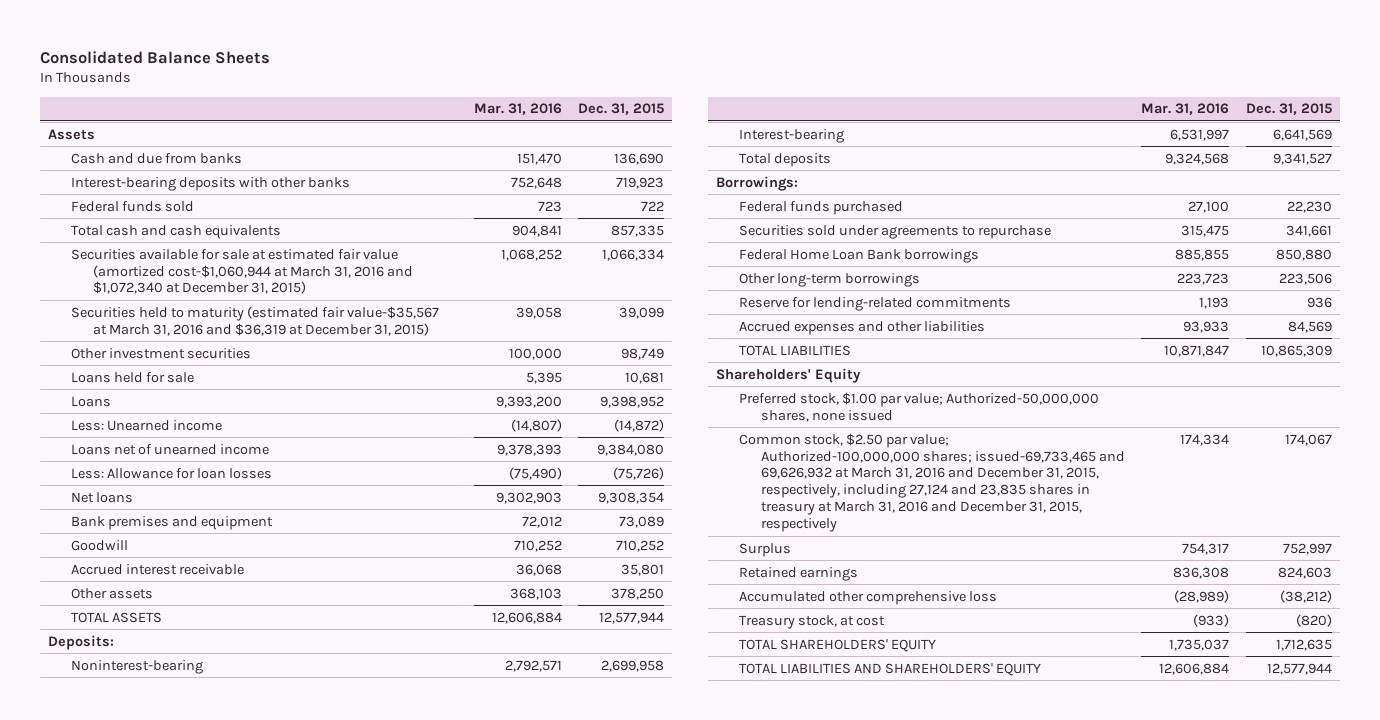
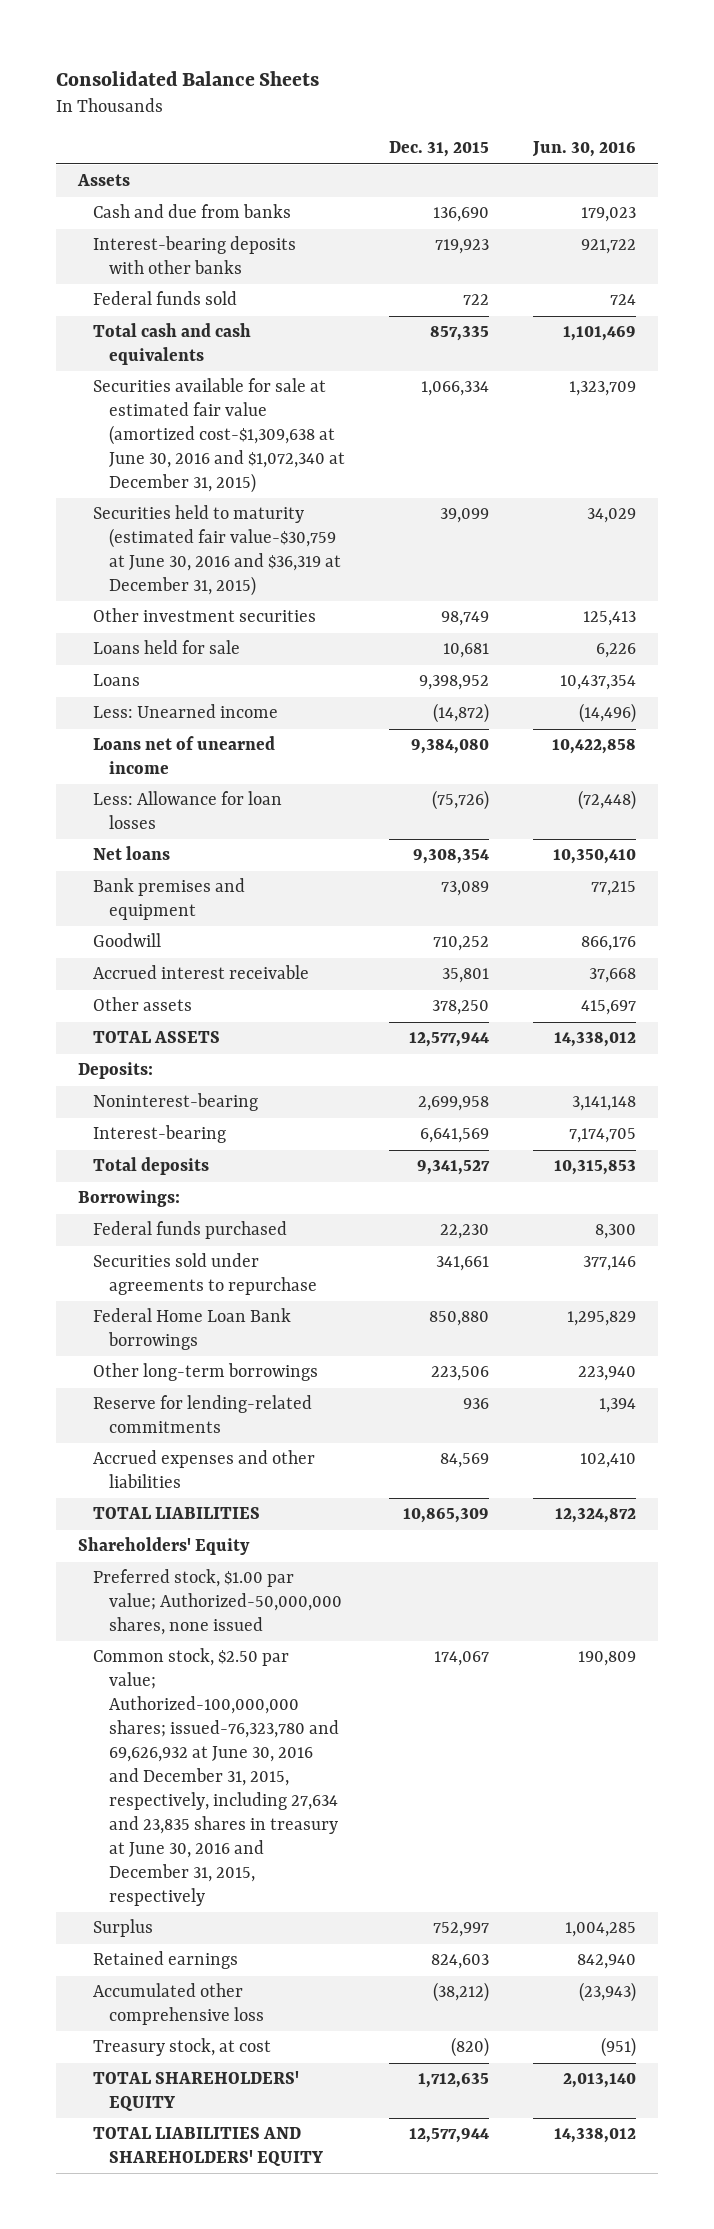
- | Mar. 31, 2016 | Dec. 31, 2015
+ | Dec. 31, 2015 | Jun. 30, 2016
- Securities available for sale at estimated fair value (amortized cost-$1,060,944 at March 31, 2016 and $1,072,340 at December 31, 2015) | 1,068,252 | 1,066,334
- Securities held to maturity (estimated fair value-$35,567 at March 31, 2016 and $36,319 at December 31, 2015) | 39,058 | 39,099
+ Securities available for sale at estimated fair value (amortized cost-$1,309,638 at June 30, 2016 and $1,072,340 at December 31, 2015) | 1,066,334 | 1,323,709
+ Securities held to maturity (estimated fair value-$30,759 at June 30, 2016 and $36,319 at December 31, 2015) | 39,099 | 34,029
- Common stock, $2.50 par value; Authorized-100,000,000 shares; issued-69,733,465 and 69,626,932 at March 31, 2016 and December 31, 2015, respectively, including 27,124 and 23,835 shares in treasury at March 31, 2016 and December 31, 2015, respectively | 174,334 | 174,067
+ Common stock, $2.50 par value; Authorized-100,000,000 shares; issued-76,323,780 and 69,626,932 at June 30, 2016 and December 31, 2015, respectively, including 27,634 and 23,835 shares in treasury at June 30, 2016 and December 31, 2015, respectively | 174,067 | 190,809

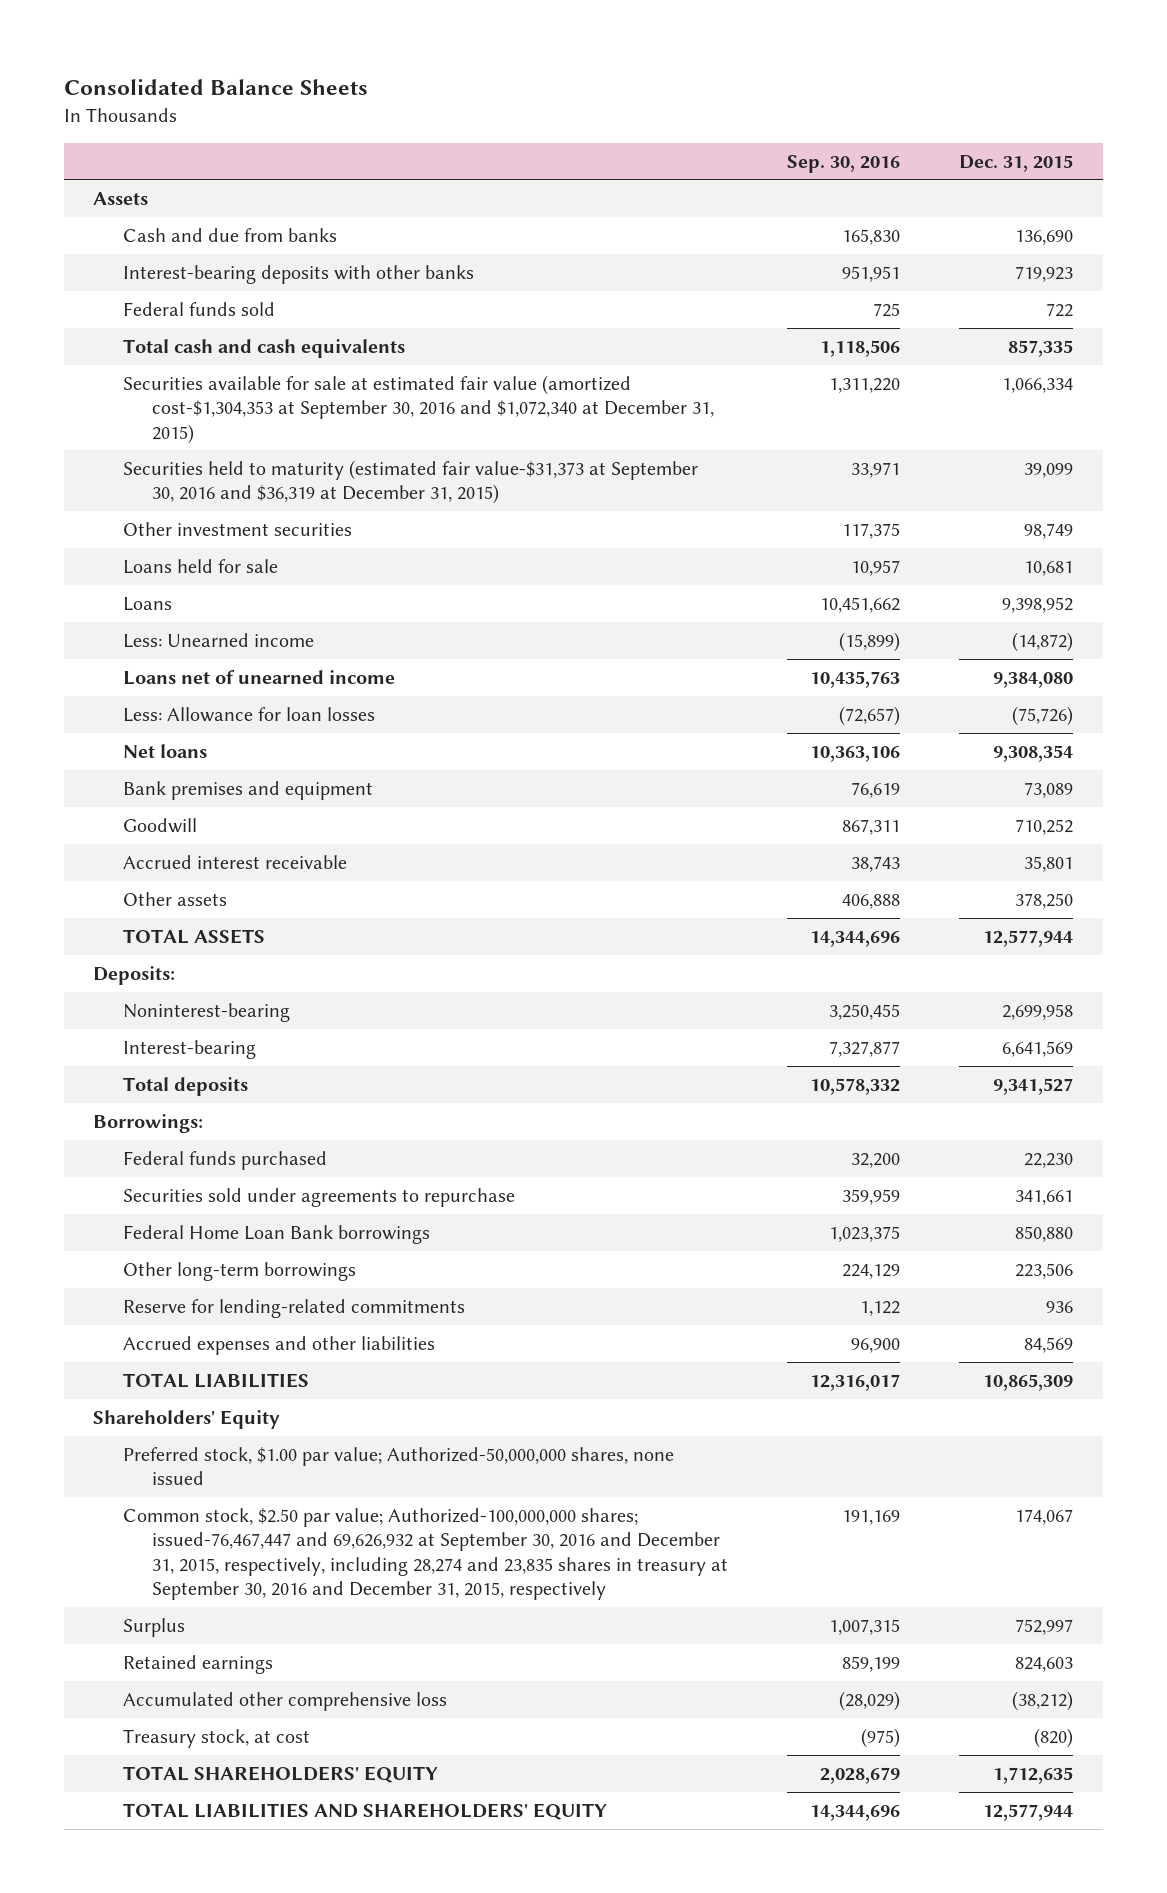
- | Dec. 31, 2015 | Jun. 30, 2016
+ | Sep. 30, 2016 | Dec. 31, 2015
- Securities available for sale at estimated fair value (amortized cost-$1,309,638 at June 30, 2016 and $1,072,340 at December 31, 2015) | 1,066,334 | 1,323,709
- Securities held to maturity (estimated fair value-$30,759 at June 30, 2016 and $36,319 at December 31, 2015) | 39,099 | 34,029
+ Securities available for sale at estimated fair value (amortized cost-$1,304,353 at September 30, 2016 and $1,072,340 at December 31, 2015) | 1,311,220 | 1,066,334
+ Securities held to maturity (estimated fair value-$31,373 at September 30, 2016 and $36,319 at December 31, 2015) | 33,971 | 39,099
- Common stock, $2.50 par value; Authorized-100,000,000 shares; issued-76,323,780 and 69,626,932 at June 30, 2016 and December 31, 2015, respectively, including 27,634 and 23,835 shares in treasury at June 30, 2016 and December 31, 2015, respectively | 174,067 | 190,809
+ Common stock, $2.50 par value; Authorized-100,000,000 shares; issued-76,467,447 and 69,626,932 at September 30, 2016 and December 31, 2015, respectively, including 28,274 and 23,835 shares in treasury at September 30, 2016 and December 31, 2015, respectively | 191,169 | 174,067

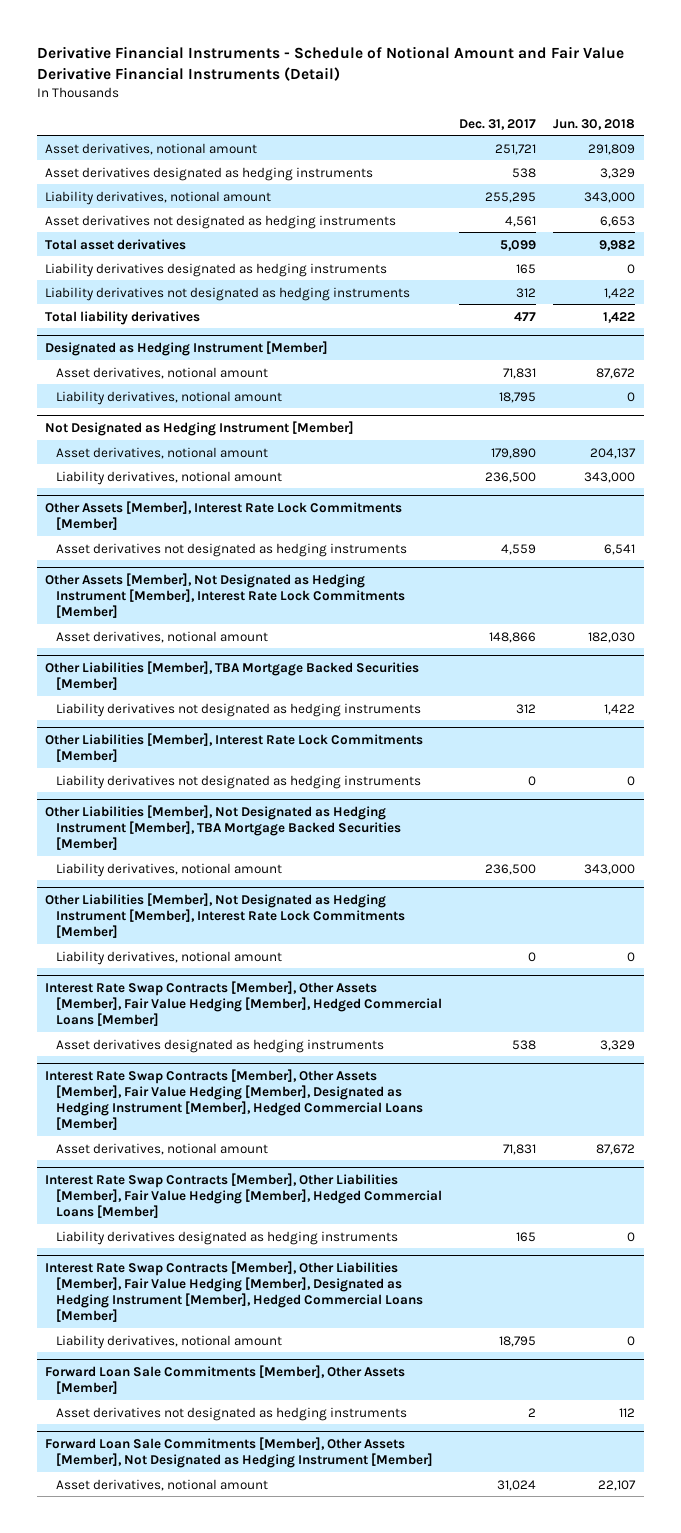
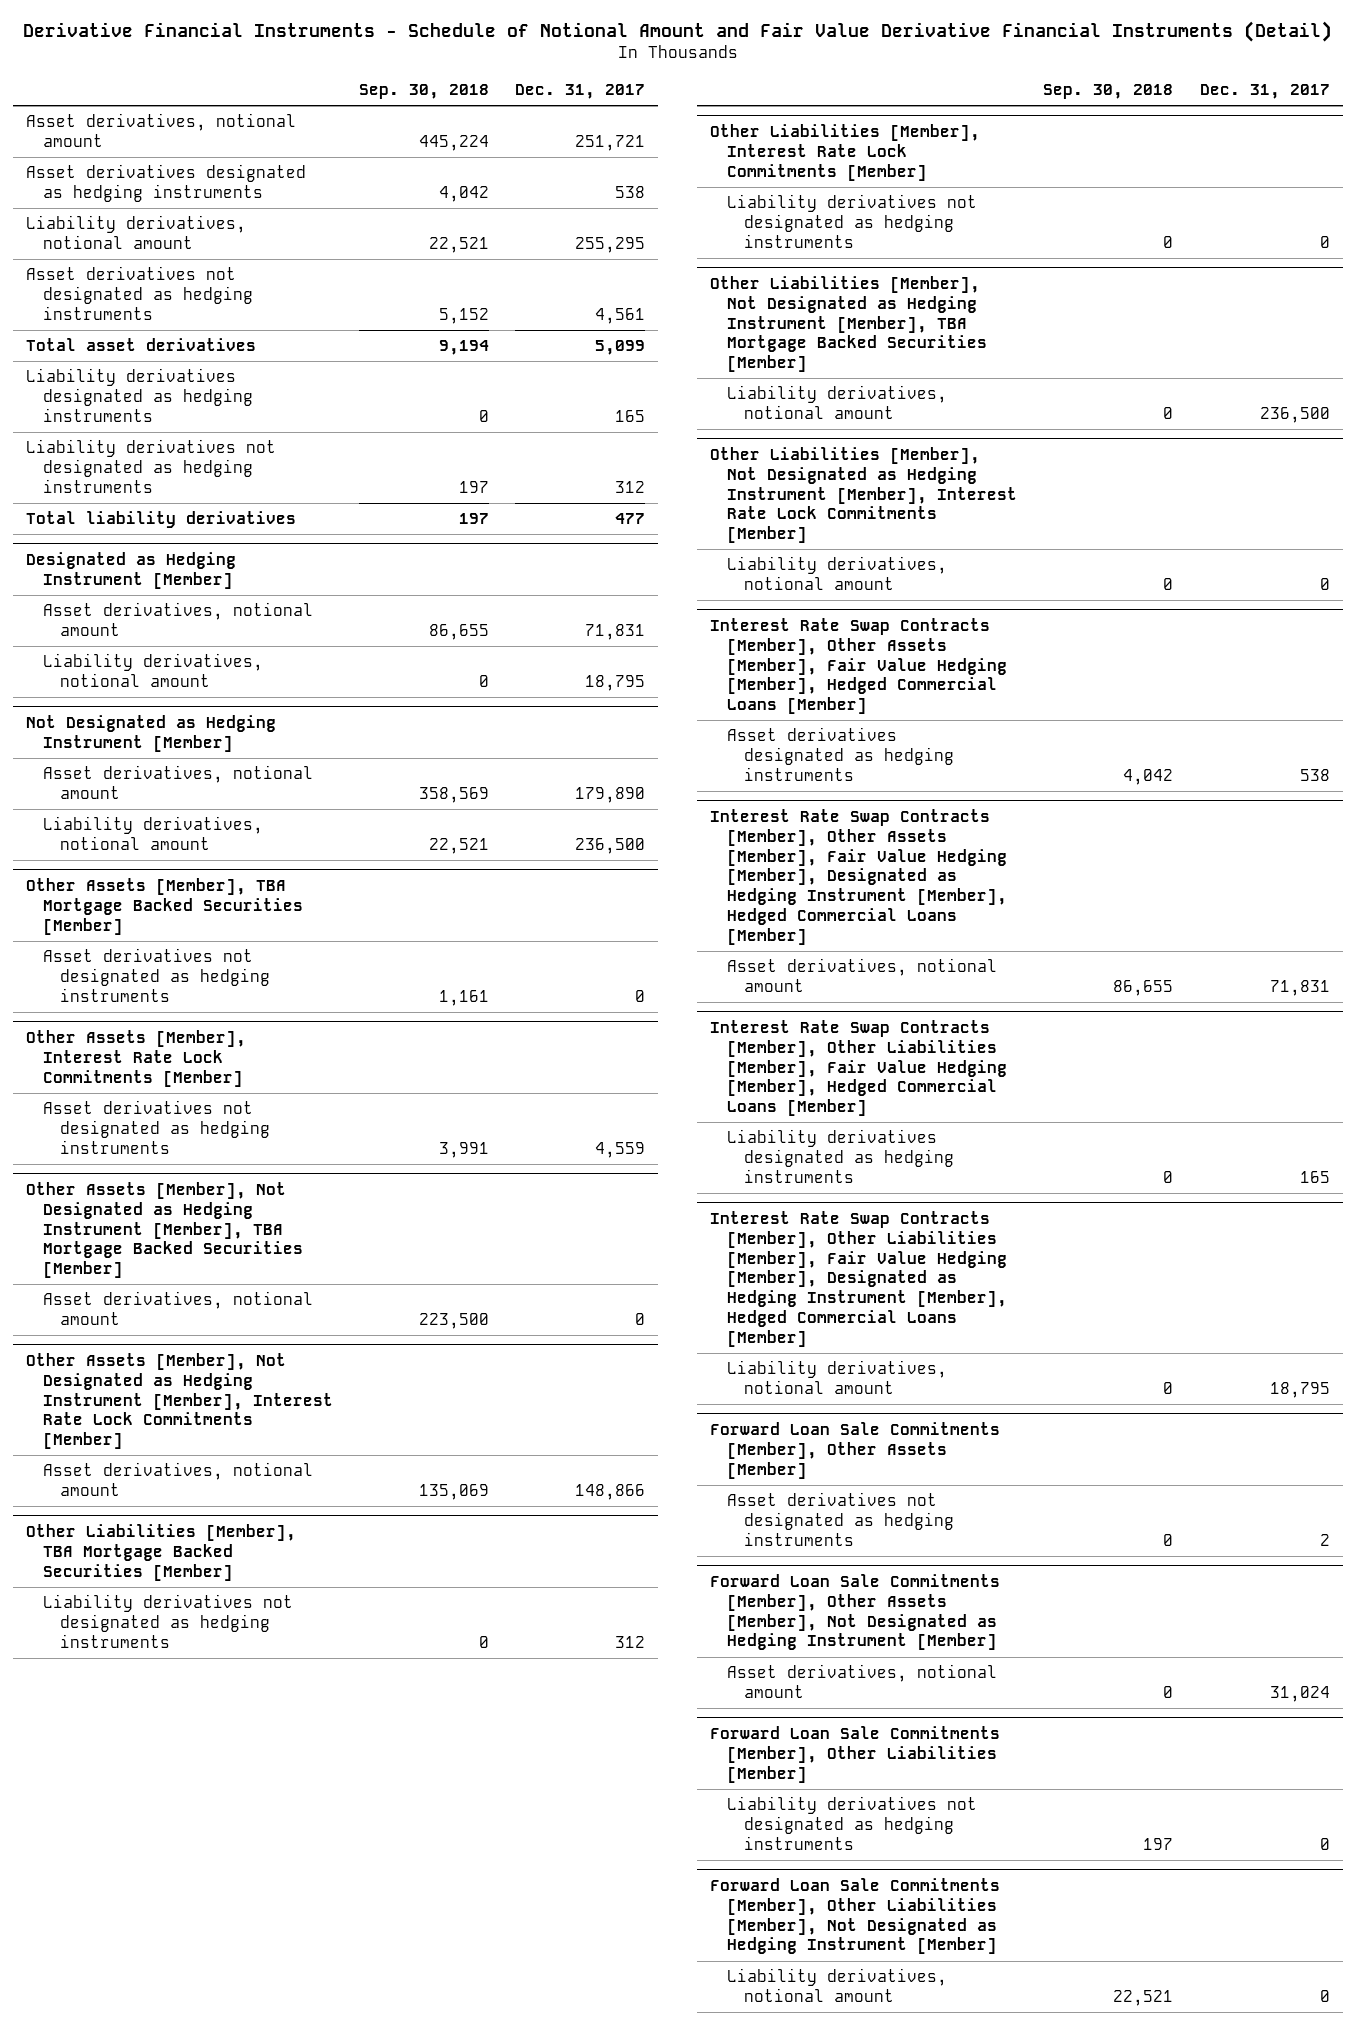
- | Dec. 31, 2017 | Jun. 30, 2018
+ | Sep. 30, 2018 | Dec. 31, 2017
+ Other Assets [Member], TBA Mortgage Backed Securities [Member]
+ Asset derivatives not designated as hedging instruments | 1,161 | 0
+ Other Assets [Member], Not Designated as Hedging Instrument [Member], TBA Mortgage Backed Securities [Member]
+ Asset derivatives, notional amount | 223,500 | 0
+ Forward Loan Sale Commitments [Member], Other Liabilities [Member]
+ Liability derivatives not designated as hedging instruments | 197 | 0
+ Forward Loan Sale Commitments [Member], Other Liabilities [Member], Not Designated as Hedging Instrument [Member]
+ Liability derivatives, notional amount | 22,521 | 0

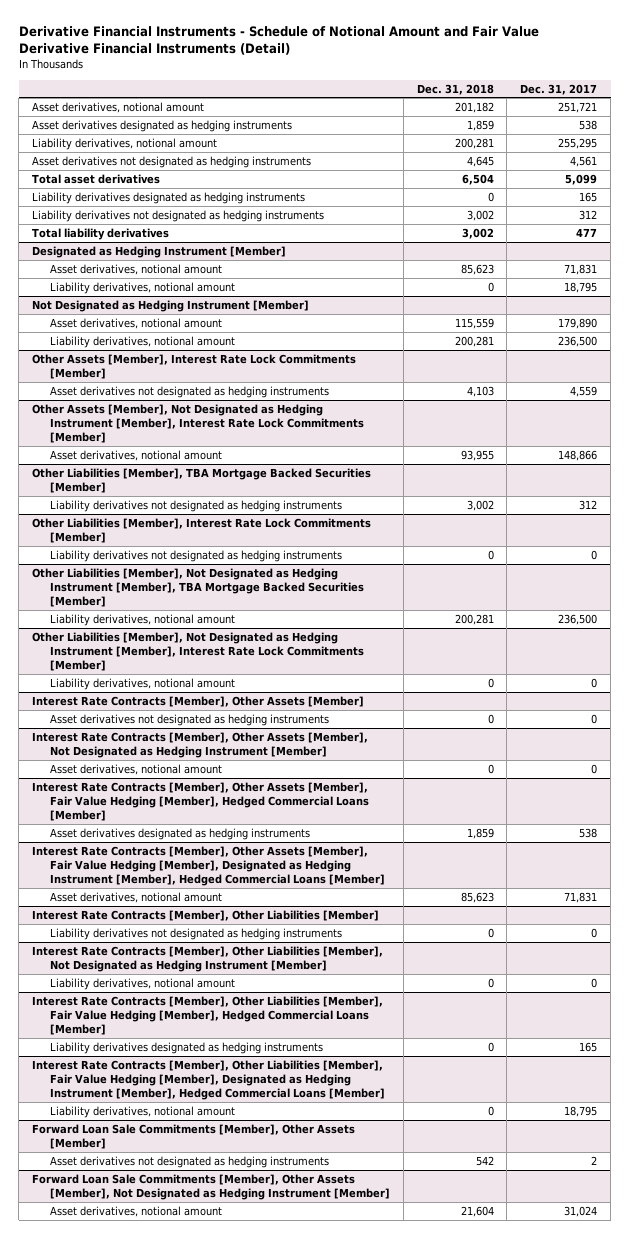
- | Sep. 30, 2018 | Dec. 31, 2017
+ | Dec. 31, 2018 | Dec. 31, 2017
- Other Assets [Member], TBA Mortgage Backed Securities [Member]
- Asset derivatives not designated as hedging instruments | 1,161 | 0
- Other Assets [Member], Not Designated as Hedging Instrument [Member], TBA Mortgage Backed Securities [Member]
- Asset derivatives, notional amount | 223,500 | 0
- Interest Rate Swap Contracts [Member], Other Assets [Member], Fair Value Hedging [Member], Hedged Commercial Loans [Member]
+ Interest Rate Contracts [Member], Other Assets [Member]
+ Asset derivatives not designated as hedging instruments | 0 | 0
+ Interest Rate Contracts [Member], Other Assets [Member], Not Designated as Hedging Instrument [Member]
+ Asset derivatives, notional amount | 0 | 0
+ Interest Rate Contracts [Member], Other Assets [Member], Fair Value Hedging [Member], Hedged Commercial Loans [Member]
- Interest Rate Swap Contracts [Member], Other Assets [Member], Fair Value Hedging [Member], Designated as Hedging Instrument [Member], Hedged Commercial Loans [Member]
+ Interest Rate Contracts [Member], Other Assets [Member], Fair Value Hedging [Member], Designated as Hedging Instrument [Member], Hedged Commercial Loans [Member]
- Interest Rate Swap Contracts [Member], Other Liabilities [Member], Fair Value Hedging [Member], Hedged Commercial Loans [Member]
+ Interest Rate Contracts [Member], Other Liabilities [Member]
+ Liability derivatives not designated as hedging instruments | 0 | 0
+ Interest Rate Contracts [Member], Other Liabilities [Member], Not Designated as Hedging Instrument [Member]
+ Liability derivatives, notional amount | 0 | 0
+ Interest Rate Contracts [Member], Other Liabilities [Member], Fair Value Hedging [Member], Hedged Commercial Loans [Member]
- Interest Rate Swap Contracts [Member], Other Liabilities [Member], Fair Value Hedging [Member], Designated as Hedging Instrument [Member], Hedged Commercial Loans [Member]
+ Interest Rate Contracts [Member], Other Liabilities [Member], Fair Value Hedging [Member], Designated as Hedging Instrument [Member], Hedged Commercial Loans [Member]
- Forward Loan Sale Commitments [Member], Other Liabilities [Member]
- Liability derivatives not designated as hedging instruments | 197 | 0
- Forward Loan Sale Commitments [Member], Other Liabilities [Member], Not Designated as Hedging Instrument [Member]
- Liability derivatives, notional amount | 22,521 | 0

